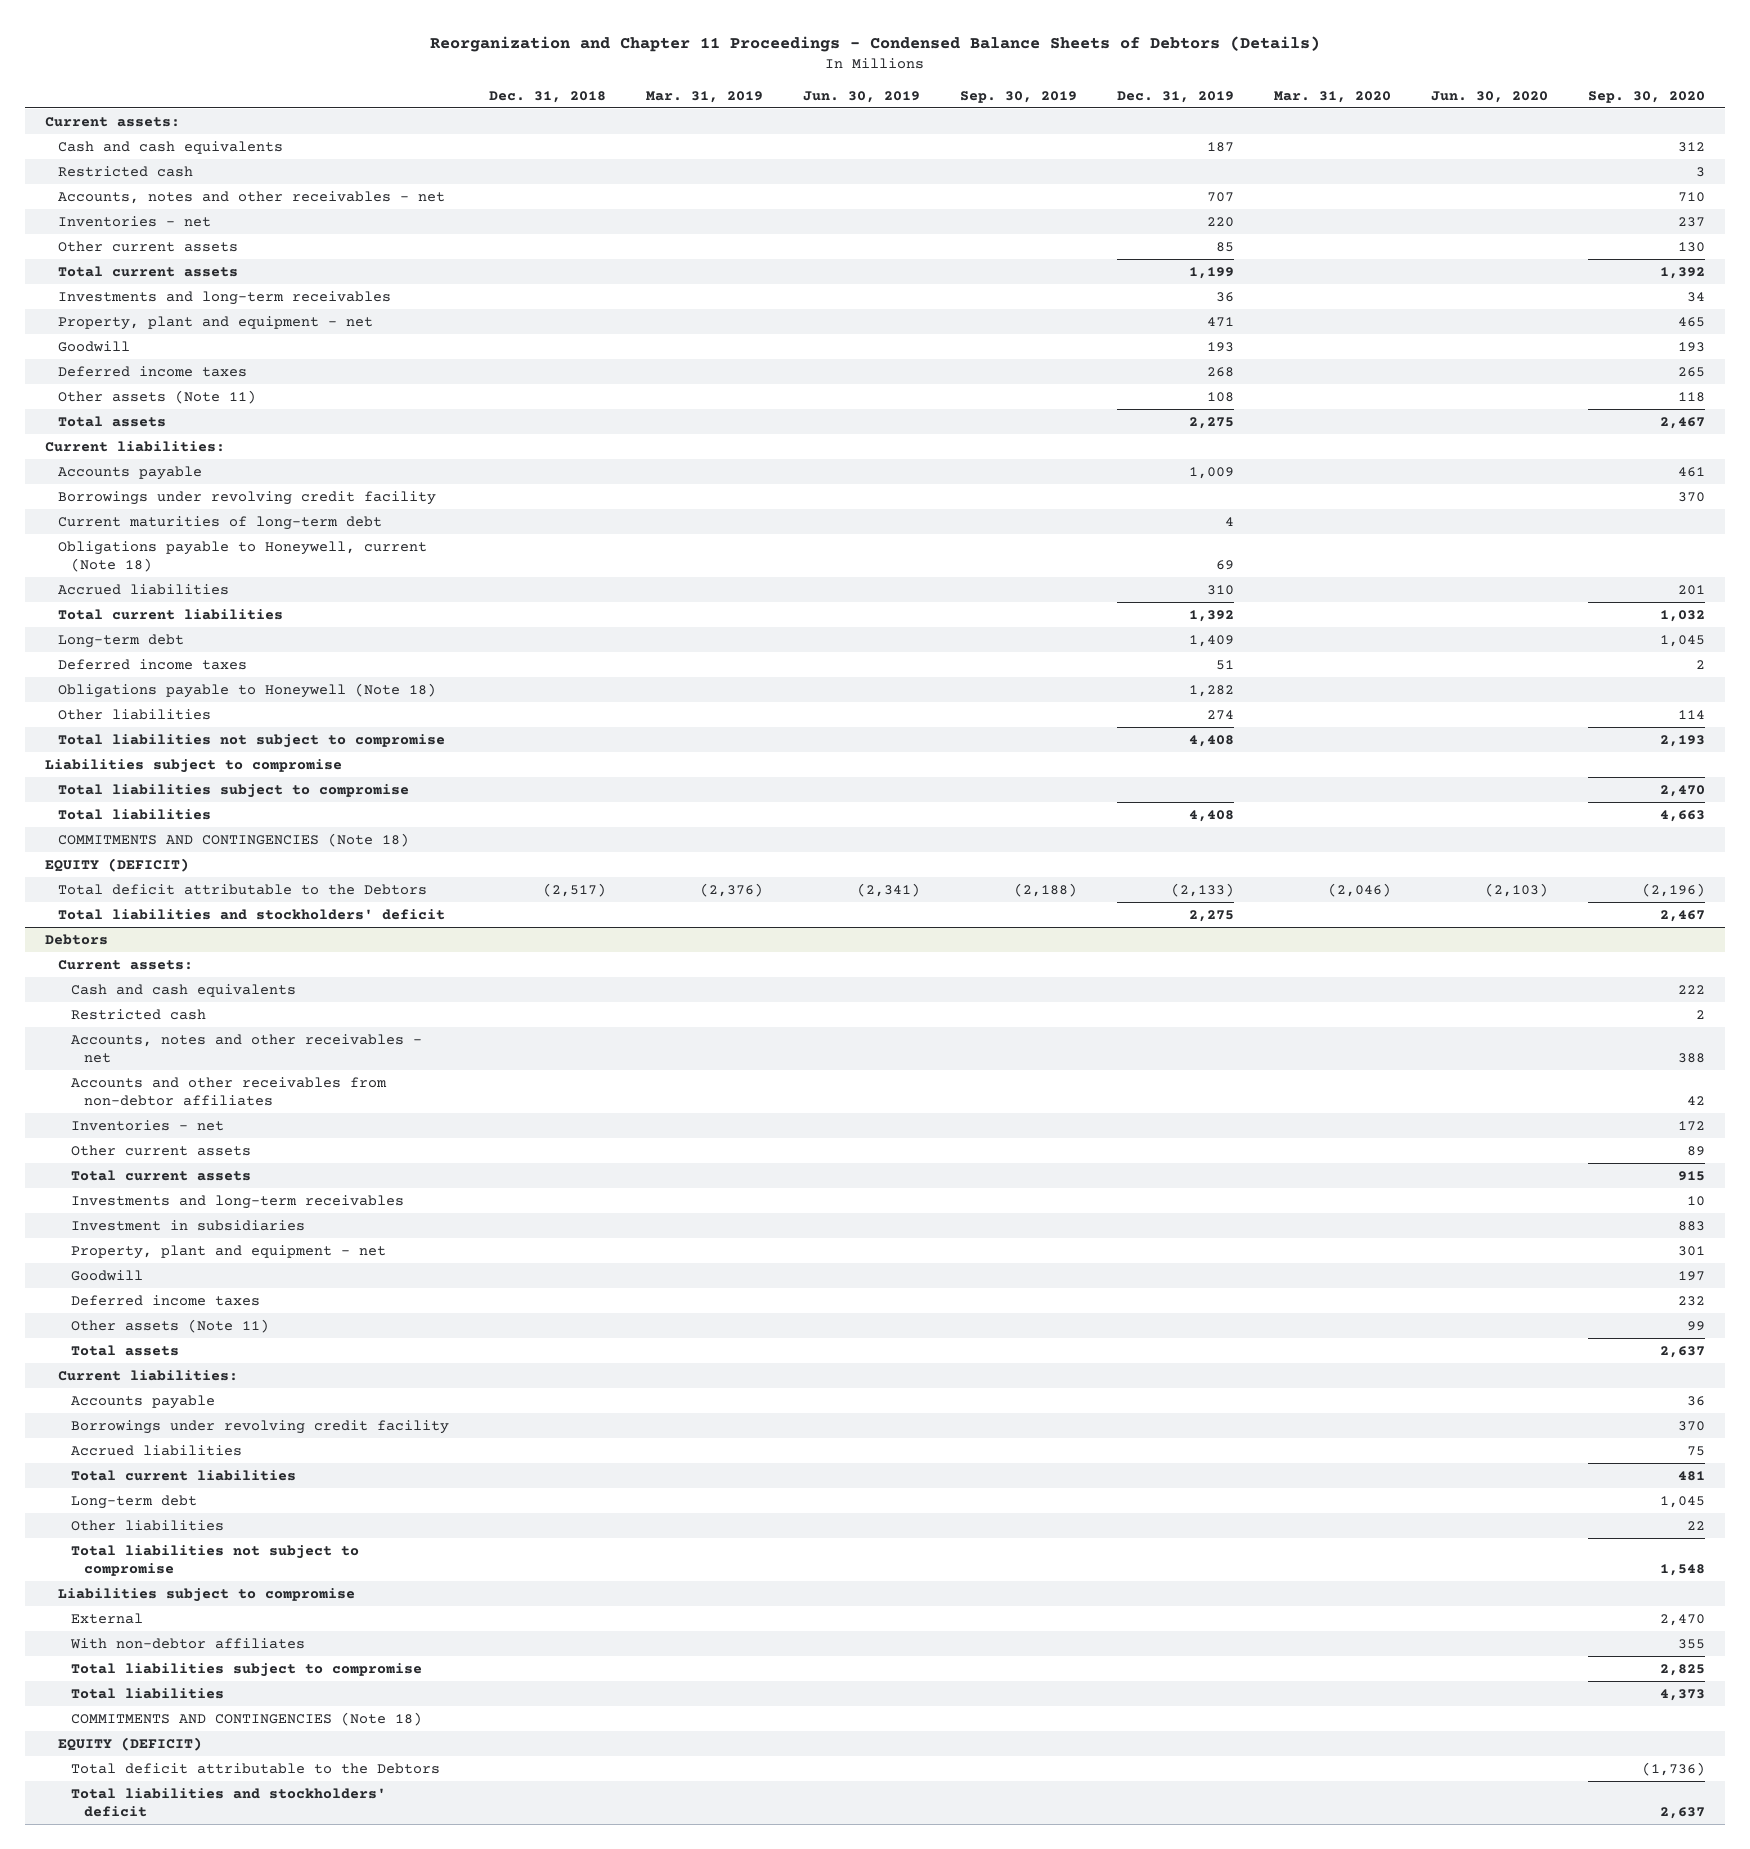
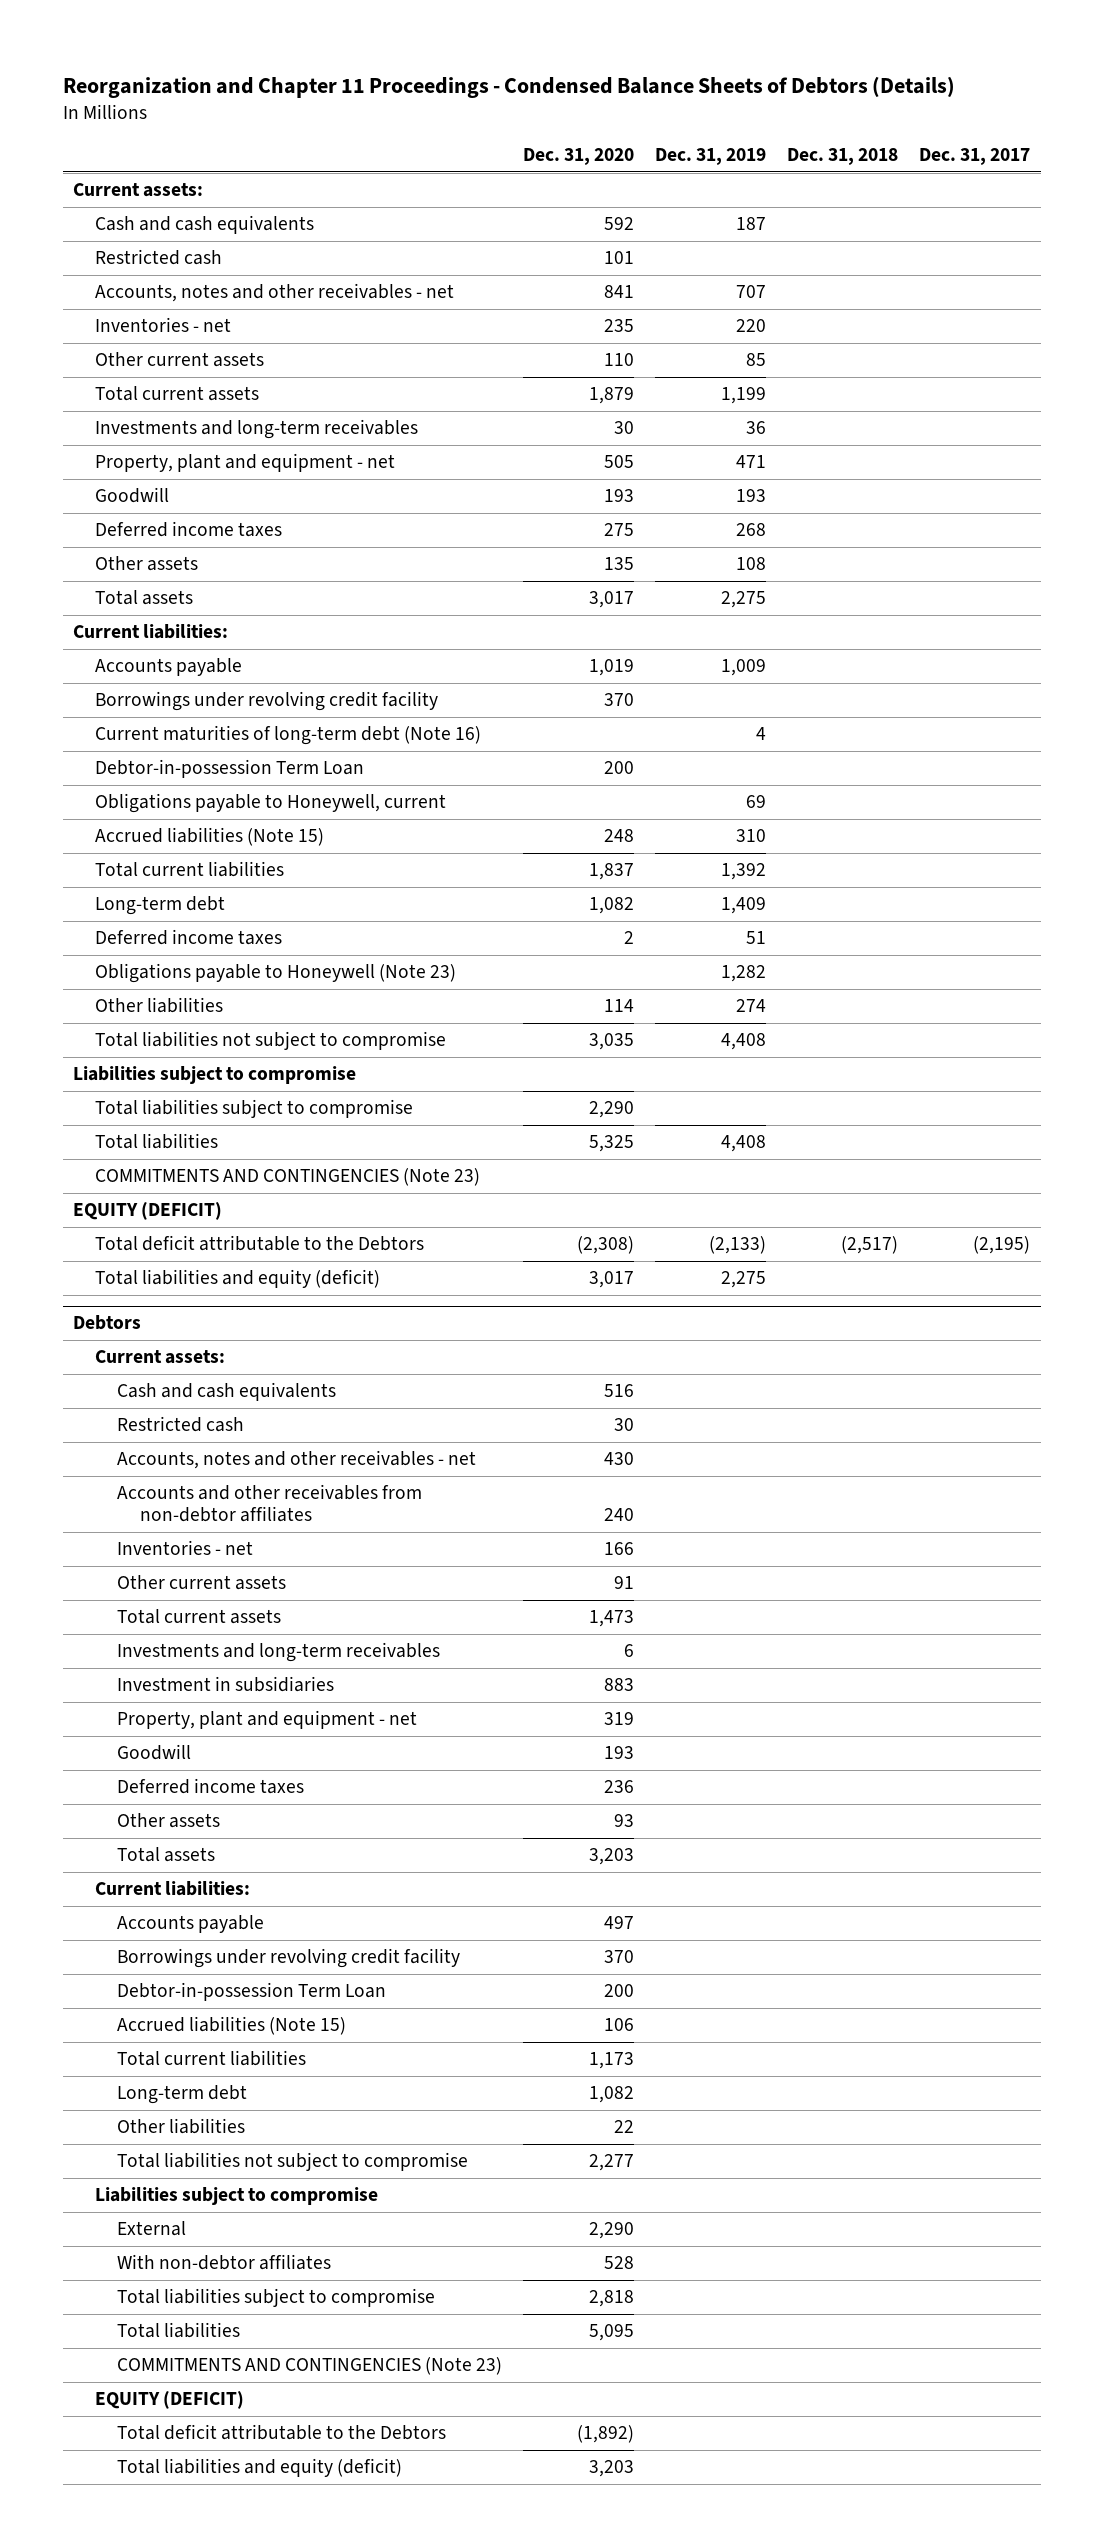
- | Dec. 31, 2018 | Mar. 31, 2019 | Jun. 30, 2019 | Sep. 30, 2019 | Dec. 31, 2019 | Mar. 31, 2020 | Jun. 30, 2020 | Sep. 30, 2020
+ | Dec. 31, 2020 | Dec. 31, 2019 | Dec. 31, 2018 | Dec. 31, 2017
- Other assets (Note 11) | | | | | 108 | | | 118
+ Other assets | 135 | 108 | |
- Current maturities of long-term debt | | | | | 4 | | |
- Obligations payable to Honeywell, current (Note 18) | | | | | 69 | | |
- Accrued liabilities | | | | | 310 | | | 201
+ Current maturities of long-term debt (Note 16) | | 4 | |
+ Debtor-in-possession Term Loan | 200 | | |
+ Obligations payable to Honeywell, current | | 69 | |
+ Accrued liabilities (Note 15) | 248 | 310 | |
- Obligations payable to Honeywell (Note 18) | | | | | 1,282 | | |
+ Obligations payable to Honeywell (Note 23) | | 1,282 | |
- COMMITMENTS AND CONTINGENCIES (Note 18)
+ COMMITMENTS AND CONTINGENCIES (Note 23)
- Total liabilities and stockholders' deficit | | | | | 2,275 | | | 2,467
+ Total liabilities and equity (deficit) | 3,017 | 2,275 | |
@ Debtors
- Other assets (Note 11) | | | | | | | | 99
+ Other assets | 93 | | |
- Accrued liabilities | | | | | | | | 75
+ Debtor-in-possession Term Loan | 200 | | |
+ Accrued liabilities (Note 15) | 106 | | |
- COMMITMENTS AND CONTINGENCIES (Note 18)
+ COMMITMENTS AND CONTINGENCIES (Note 23)
- Total liabilities and stockholders' deficit | | | | | | | | 2,637
+ Total liabilities and equity (deficit) | 3,203 | | |

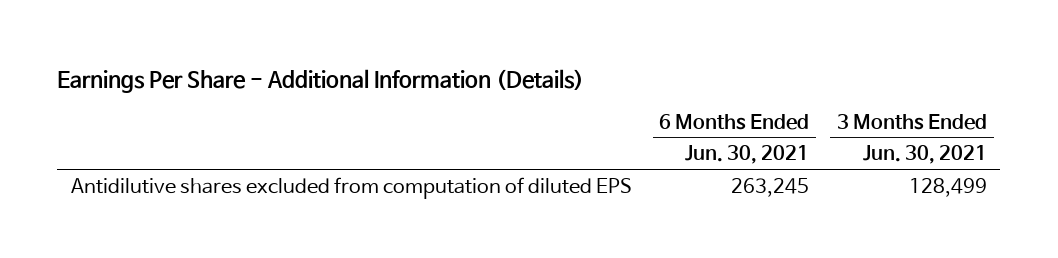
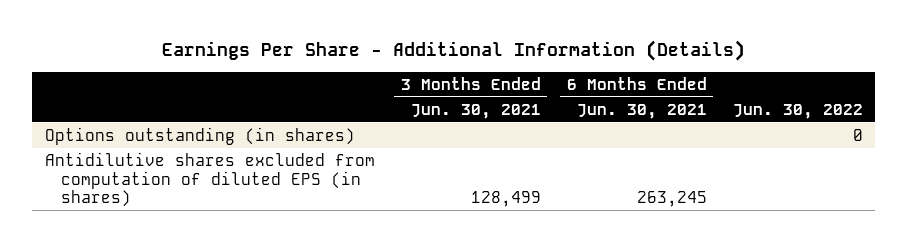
- | 6 Months Ended Jun. 30, 2021 | 3 Months Ended Jun. 30, 2021
+ | 3 Months Ended Jun. 30, 2021 | 6 Months Ended Jun. 30, 2021 | Jun. 30, 2022
- Antidilutive shares excluded from computation of diluted EPS | 263,245 | 128,499
+ Options outstanding (in shares) | | | 0
+ Antidilutive shares excluded from computation of diluted EPS (in shares) | 128,499 | 263,245 |

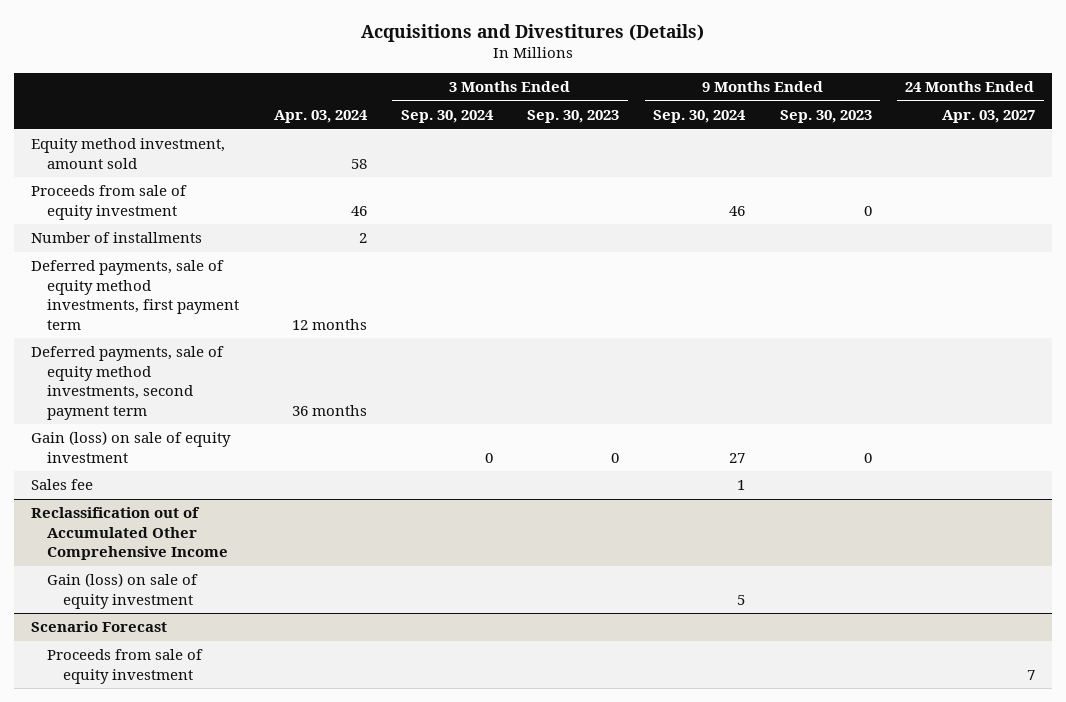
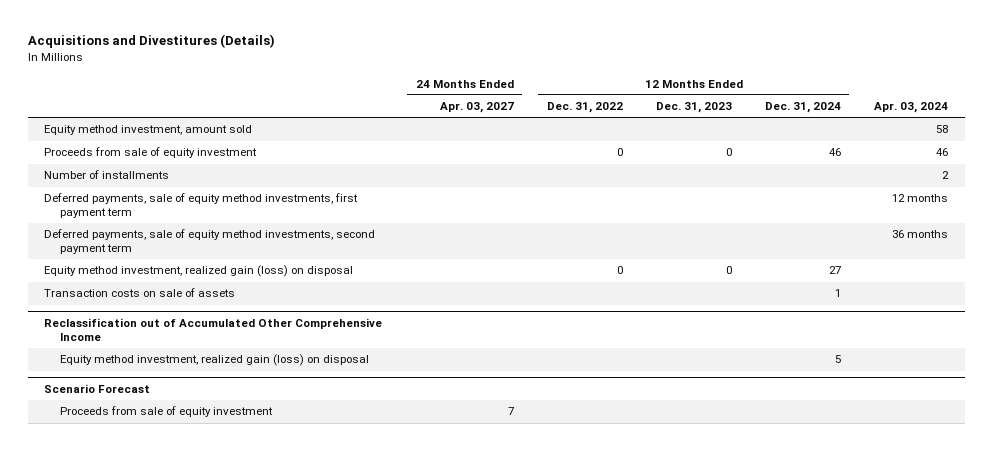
- | Apr. 03, 2024 | 3 Months Ended Sep. 30, 2024 | 3 Months Ended Sep. 30, 2023 | 9 Months Ended Sep. 30, 2024 | 9 Months Ended Sep. 30, 2023 | 24 Months Ended Apr. 03, 2027
+ | 24 Months Ended Apr. 03, 2027 | 12 Months Ended Dec. 31, 2022 | 12 Months Ended Dec. 31, 2023 | 12 Months Ended Dec. 31, 2024 | Apr. 03, 2024
- Gain (loss) on sale of equity investment | | 0 | 0 | 27 | 0 |
- Sales fee | | | | 1 | |
+ Equity method investment, realized gain (loss) on disposal | | 0 | 0 | 27 |
+ Transaction costs on sale of assets | | | | 1 |
@ Reclassification out of Accumulated Other Comprehensive Income
- Gain (loss) on sale of equity investment | | | | 5 | |
+ Equity method investment, realized gain (loss) on disposal | | | | 5 |

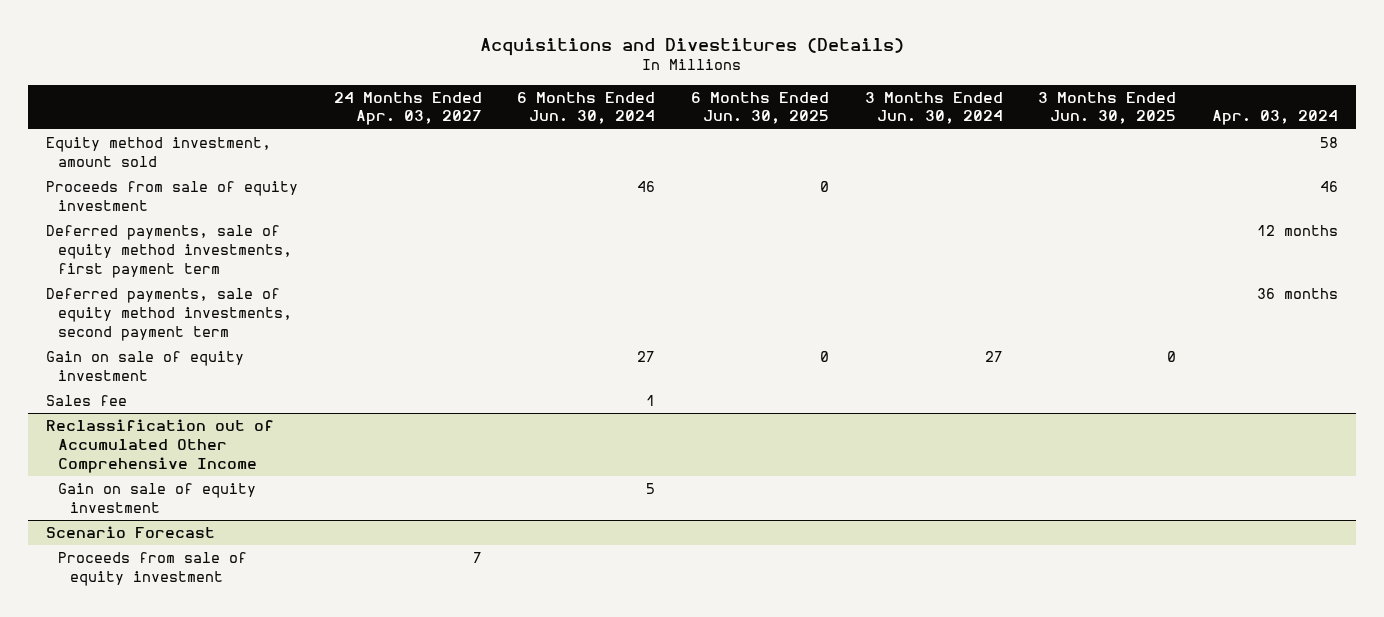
- | 24 Months Ended Apr. 03, 2027 | 12 Months Ended Dec. 31, 2022 | 12 Months Ended Dec. 31, 2023 | 12 Months Ended Dec. 31, 2024 | Apr. 03, 2024
+ | 24 Months Ended Apr. 03, 2027 | 6 Months Ended Jun. 30, 2024 | 6 Months Ended Jun. 30, 2025 | 3 Months Ended Jun. 30, 2024 | 3 Months Ended Jun. 30, 2025 | Apr. 03, 2024
- Number of installments | | | | | 2
- Equity method investment, realized gain (loss) on disposal | | 0 | 0 | 27 |
- Transaction costs on sale of assets | | | | 1 |
+ Gain on sale of equity investment | | 27 | 0 | 27 | 0 |
+ Sales fee | | 1 | | | |
@ Reclassification out of Accumulated Other Comprehensive Income
- Equity method investment, realized gain (loss) on disposal | | | | 5 |
+ Gain on sale of equity investment | | 5 | | | |

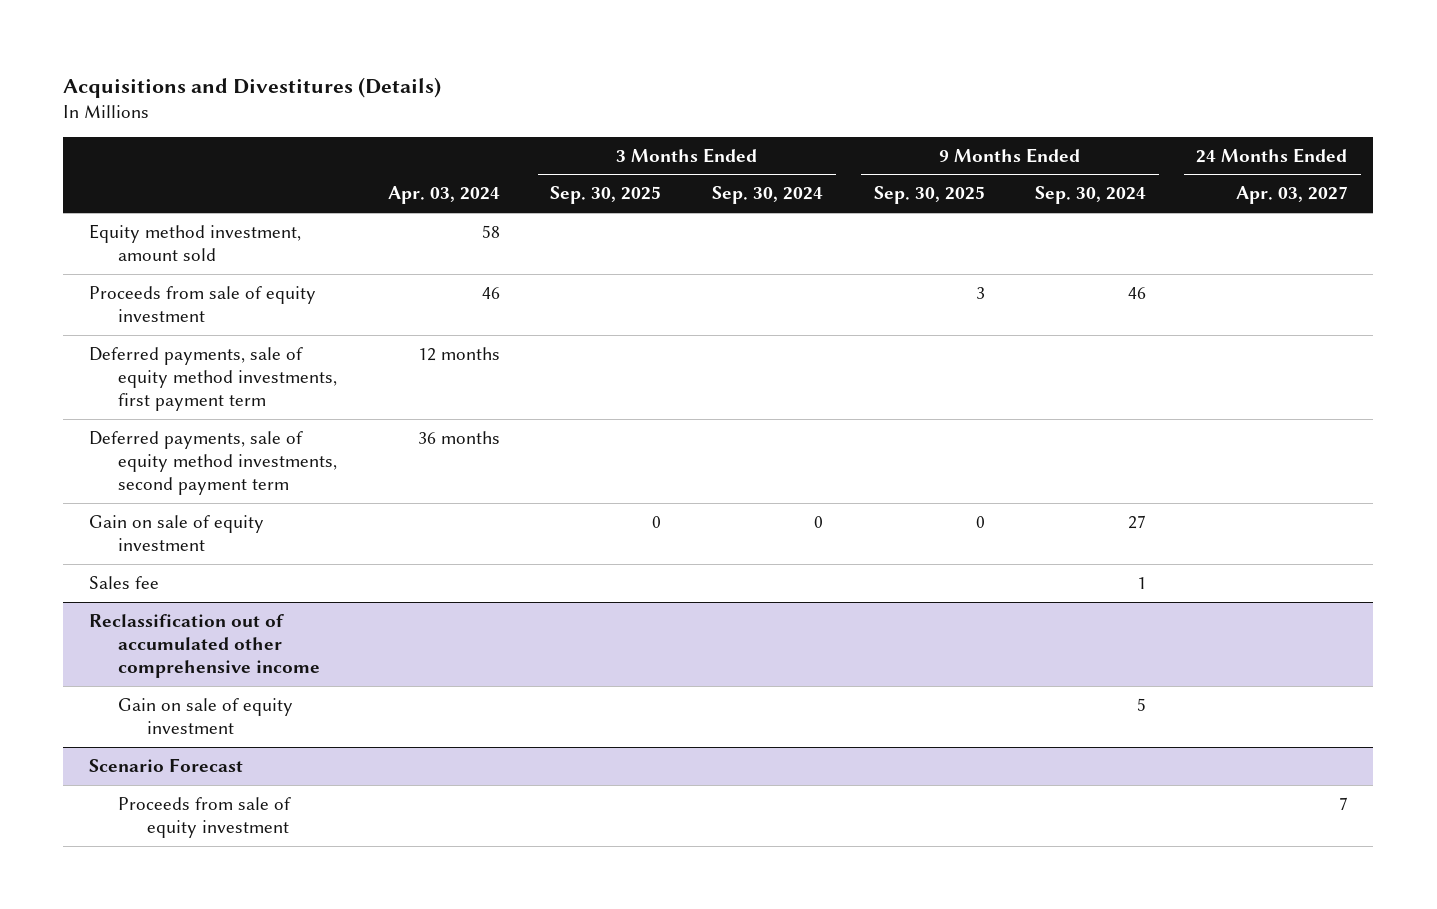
- | 24 Months Ended Apr. 03, 2027 | 6 Months Ended Jun. 30, 2024 | 6 Months Ended Jun. 30, 2025 | 3 Months Ended Jun. 30, 2024 | 3 Months Ended Jun. 30, 2025 | Apr. 03, 2024
+ | Apr. 03, 2024 | 3 Months Ended Sep. 30, 2025 | 3 Months Ended Sep. 30, 2024 | 9 Months Ended Sep. 30, 2025 | 9 Months Ended Sep. 30, 2024 | 24 Months Ended Apr. 03, 2027
- Reclassification out of Accumulated Other Comprehensive Income
+ Reclassification out of accumulated other comprehensive income

